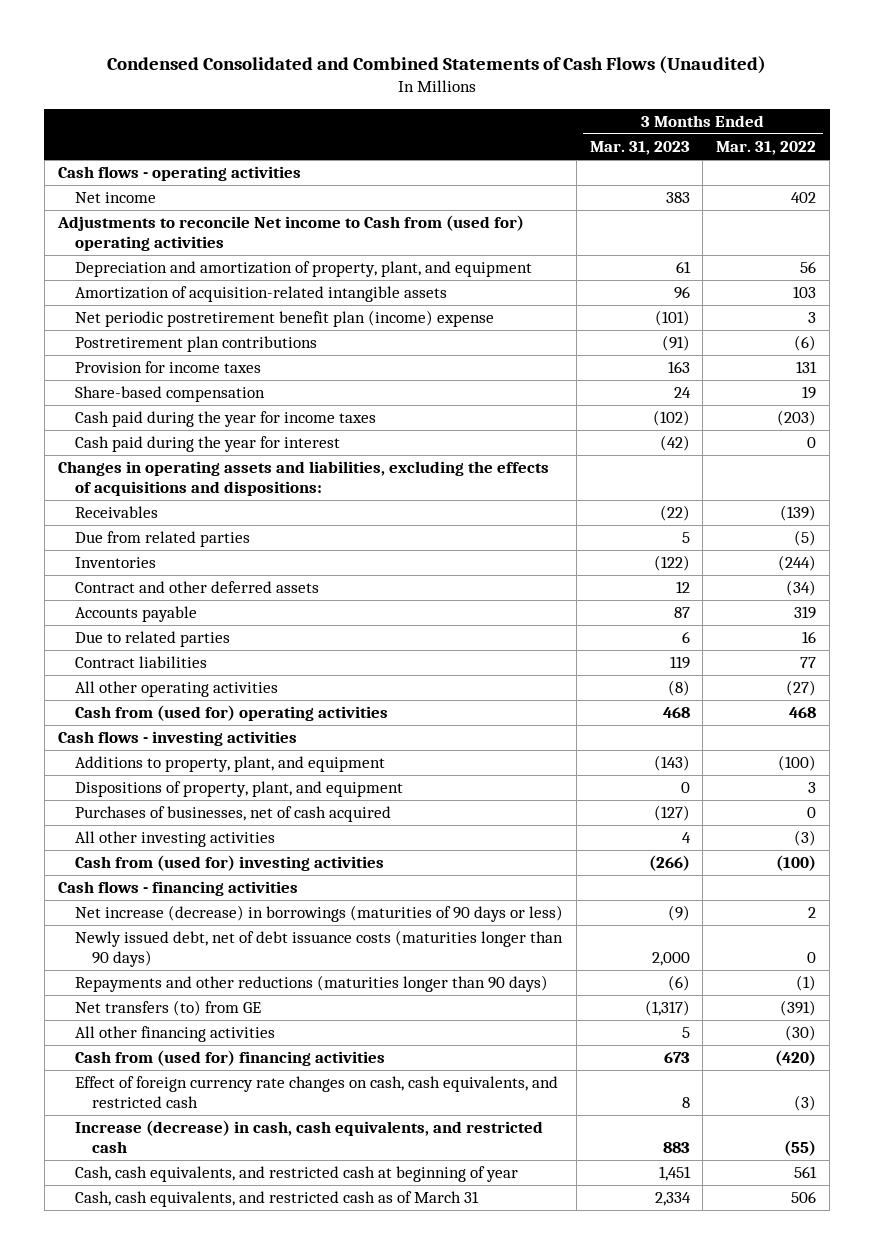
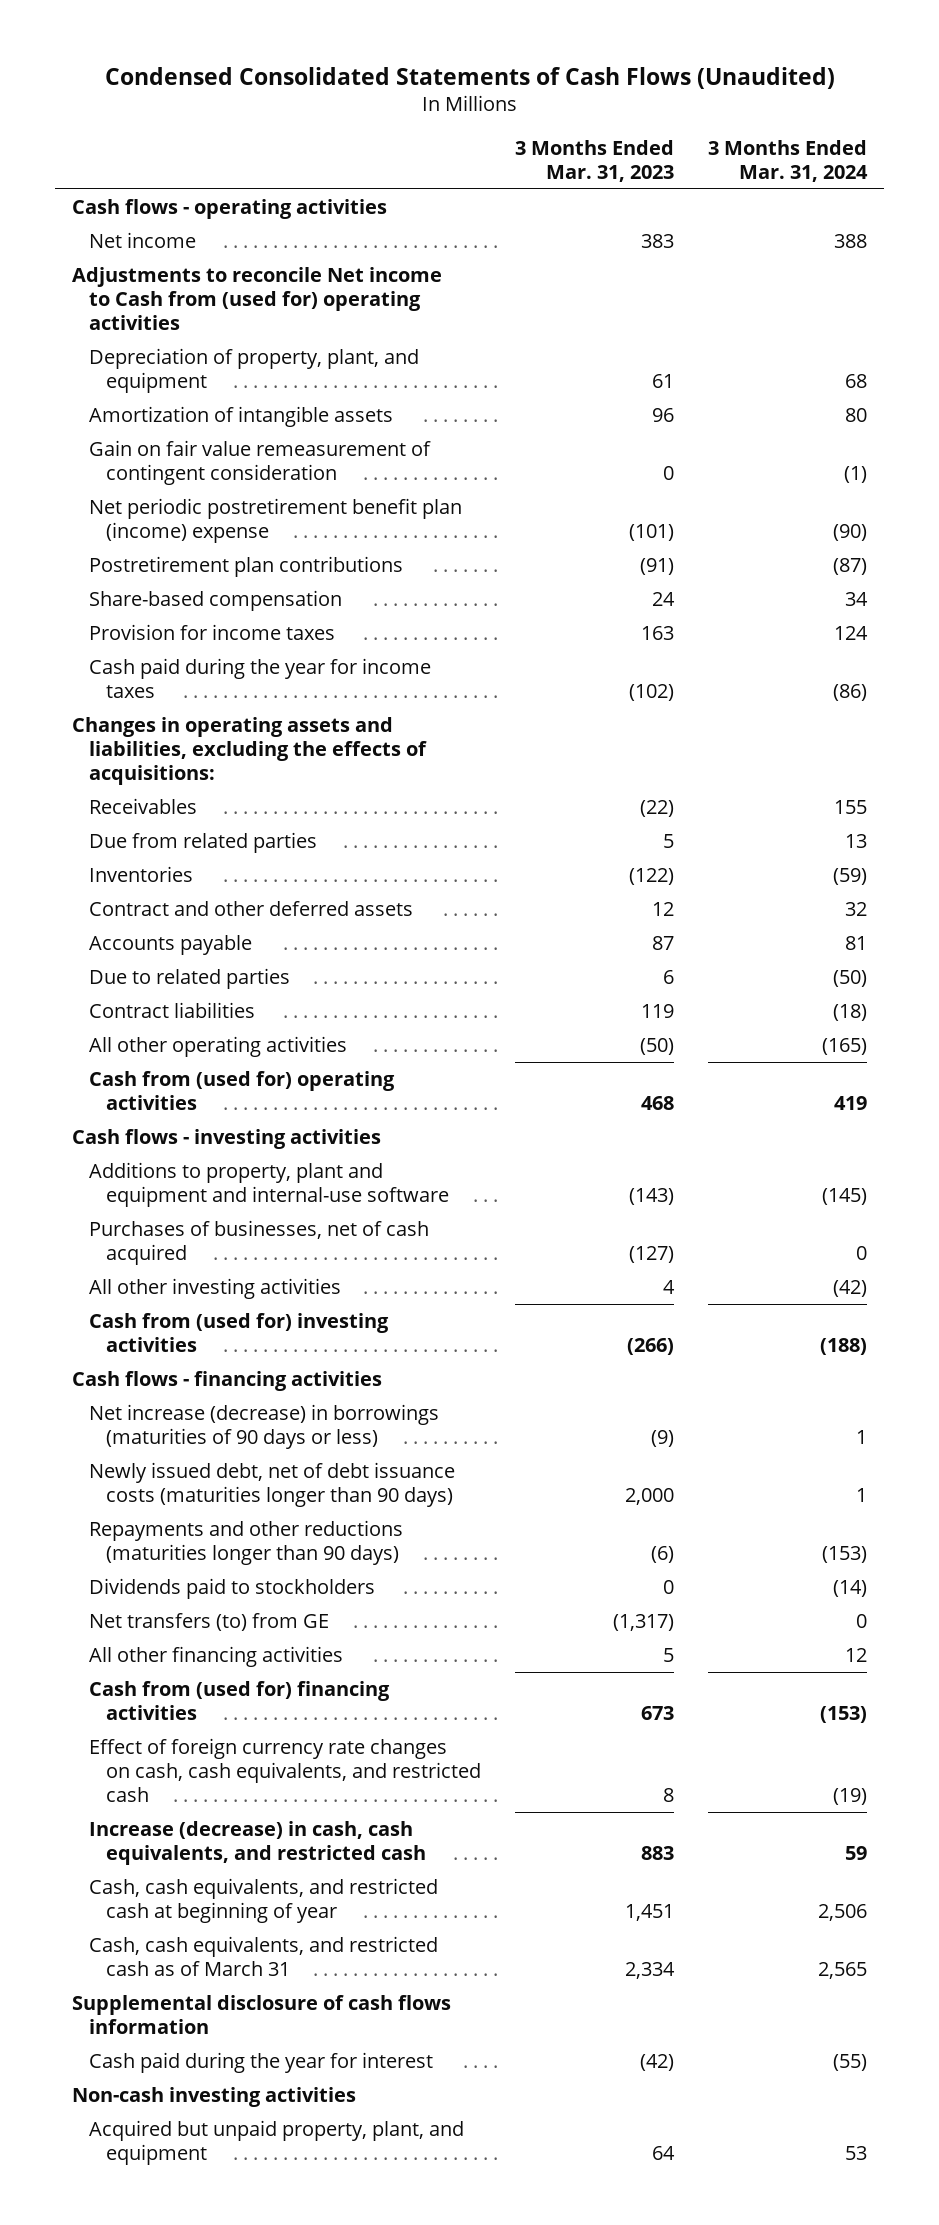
- Condensed Consolidated and Combined Statements of Cash Flows (Unaudited)
+ Condensed Consolidated Statements of Cash Flows (Unaudited)
- | 3 Months Ended Mar. 31, 2023 | 3 Months Ended Mar. 31, 2022
+ | 3 Months Ended Mar. 31, 2023 | 3 Months Ended Mar. 31, 2024
- Depreciation and amortization of property, plant, and equipment | 61 | 56
- Amortization of acquisition-related intangible assets | 96 | 103
+ Depreciation of property, plant, and equipment | 61 | 68
+ Amortization of intangible assets | 96 | 80
+ Gain on fair value remeasurement of contingent consideration | 0 | (1)
moved down: Provision for income taxes | 163 | 124
- Changes in operating assets and liabilities, excluding the effects of acquisitions and dispositions:
+ Changes in operating assets and liabilities, excluding the effects of acquisitions:
- All other operating activities | (8) | (27)
+ All other operating activities | (50) | (165)
- Additions to property, plant, and equipment | (143) | (100)
- Dispositions of property, plant, and equipment | 0 | 3
+ Additions to property, plant and equipment and internal-use software | (143) | (145)
+ Dividends paid to stockholders | 0 | (14)
+ Supplemental disclosure of cash flows information
moved down: Cash paid during the year for interest | (42) | (55)
+ Non-cash investing activities
+ Acquired but unpaid property, plant, and equipment | 64 | 53

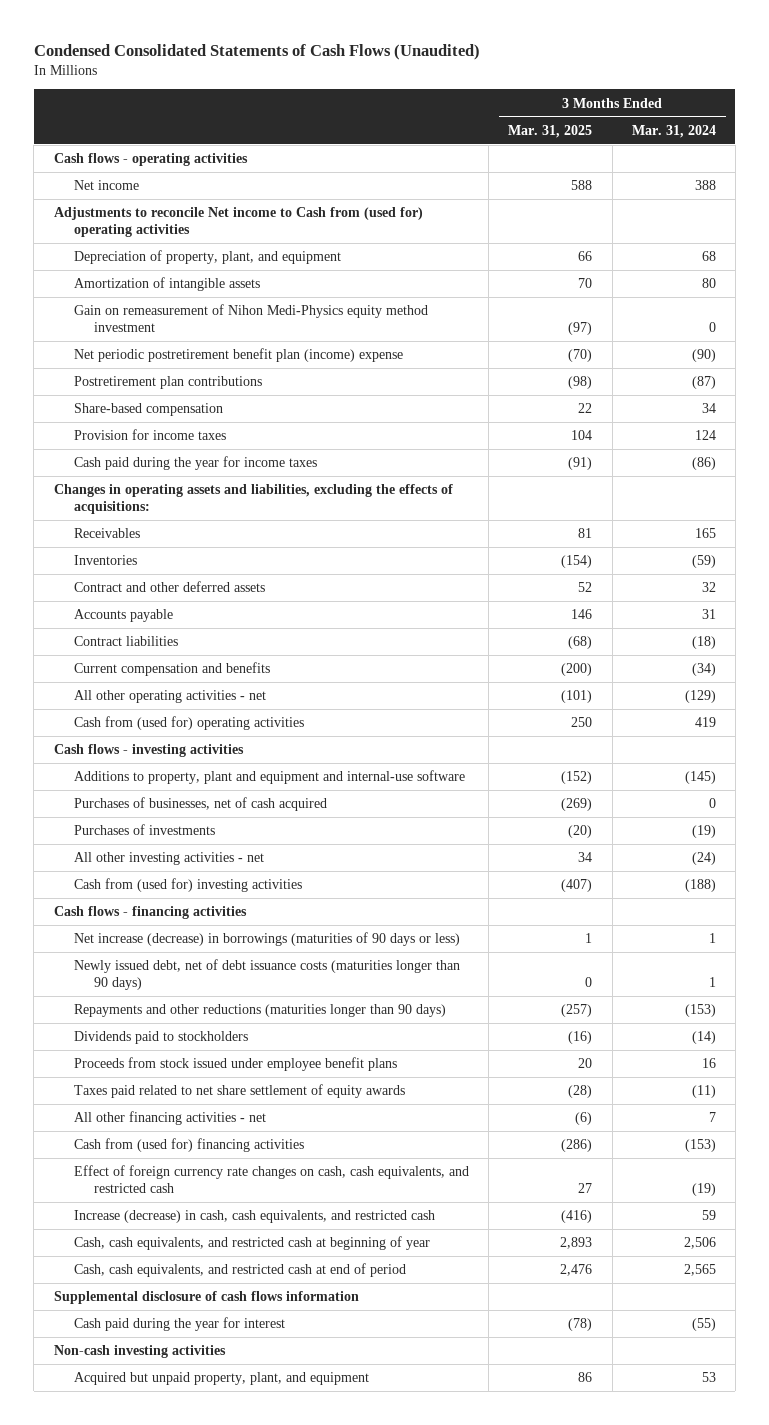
- | 3 Months Ended Mar. 31, 2023 | 3 Months Ended Mar. 31, 2024
+ | 3 Months Ended Mar. 31, 2025 | 3 Months Ended Mar. 31, 2024
- Gain on fair value remeasurement of contingent consideration | 0 | (1)
+ Gain on remeasurement of Nihon Medi-Physics equity method investment | (97) | 0
- Receivables | (22) | 155
- Due from related parties | 5 | 13
+ Receivables | 81 | 165
- Accounts payable | 87 | 81
- Due to related parties | 6 | (50)
+ Accounts payable | 146 | 31
- All other operating activities | (50) | (165)
+ Current compensation and benefits | (200) | (34)
+ All other operating activities - net | (101) | (129)
- All other investing activities | 4 | (42)
+ Purchases of investments | (20) | (19)
+ All other investing activities - net | 34 | (24)
- Net transfers (to) from GE | (1,317) | 0
- All other financing activities | 5 | 12
+ Proceeds from stock issued under employee benefit plans | 20 | 16
+ Taxes paid related to net share settlement of equity awards | (28) | (11)
+ All other financing activities - net | (6) | 7
- Cash, cash equivalents, and restricted cash as of March 31 | 2,334 | 2,565
+ Cash, cash equivalents, and restricted cash at end of period | 2,476 | 2,565

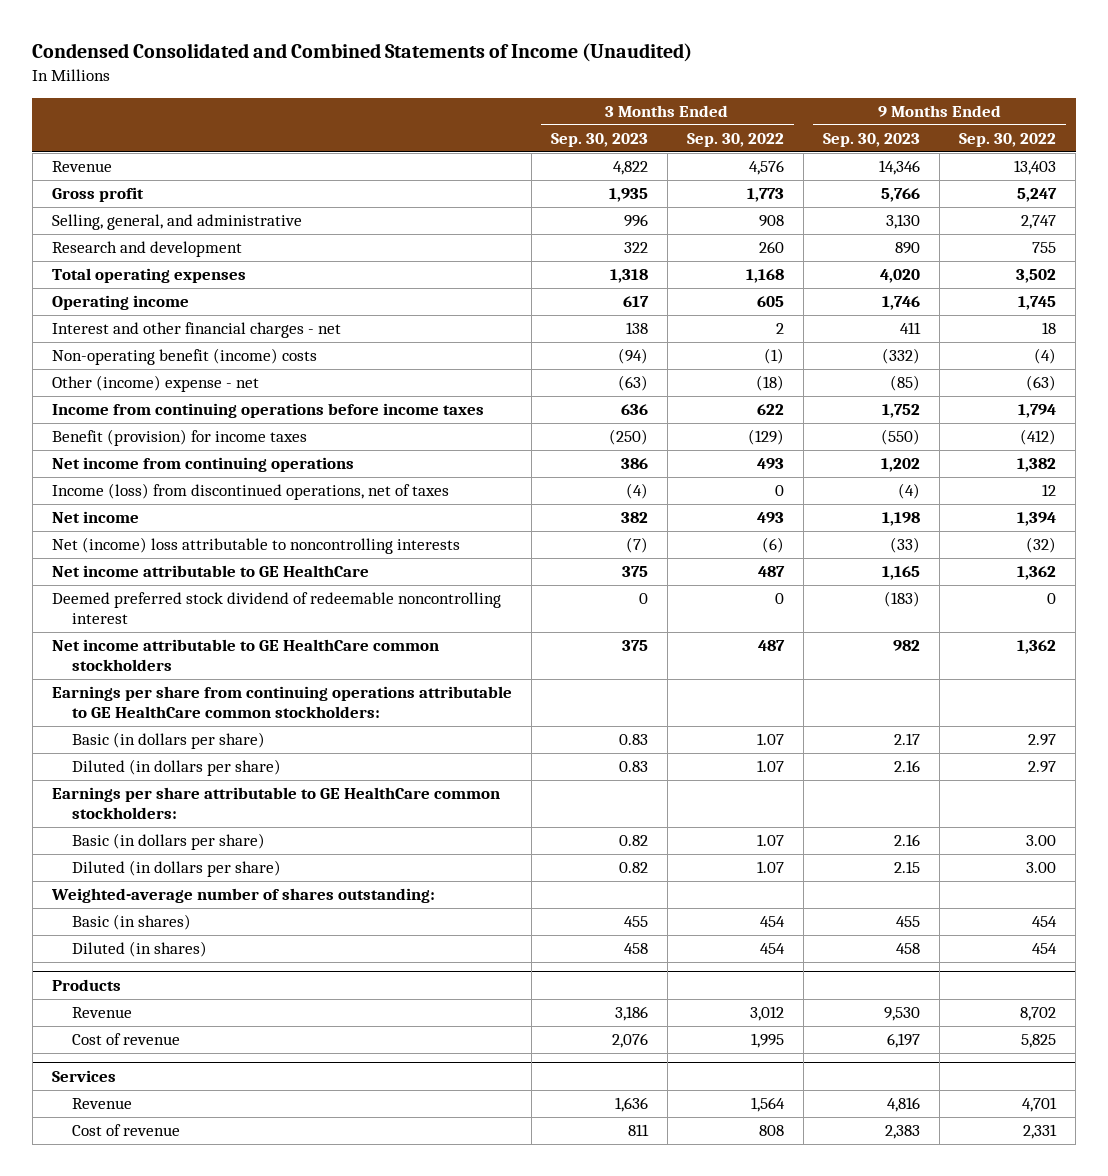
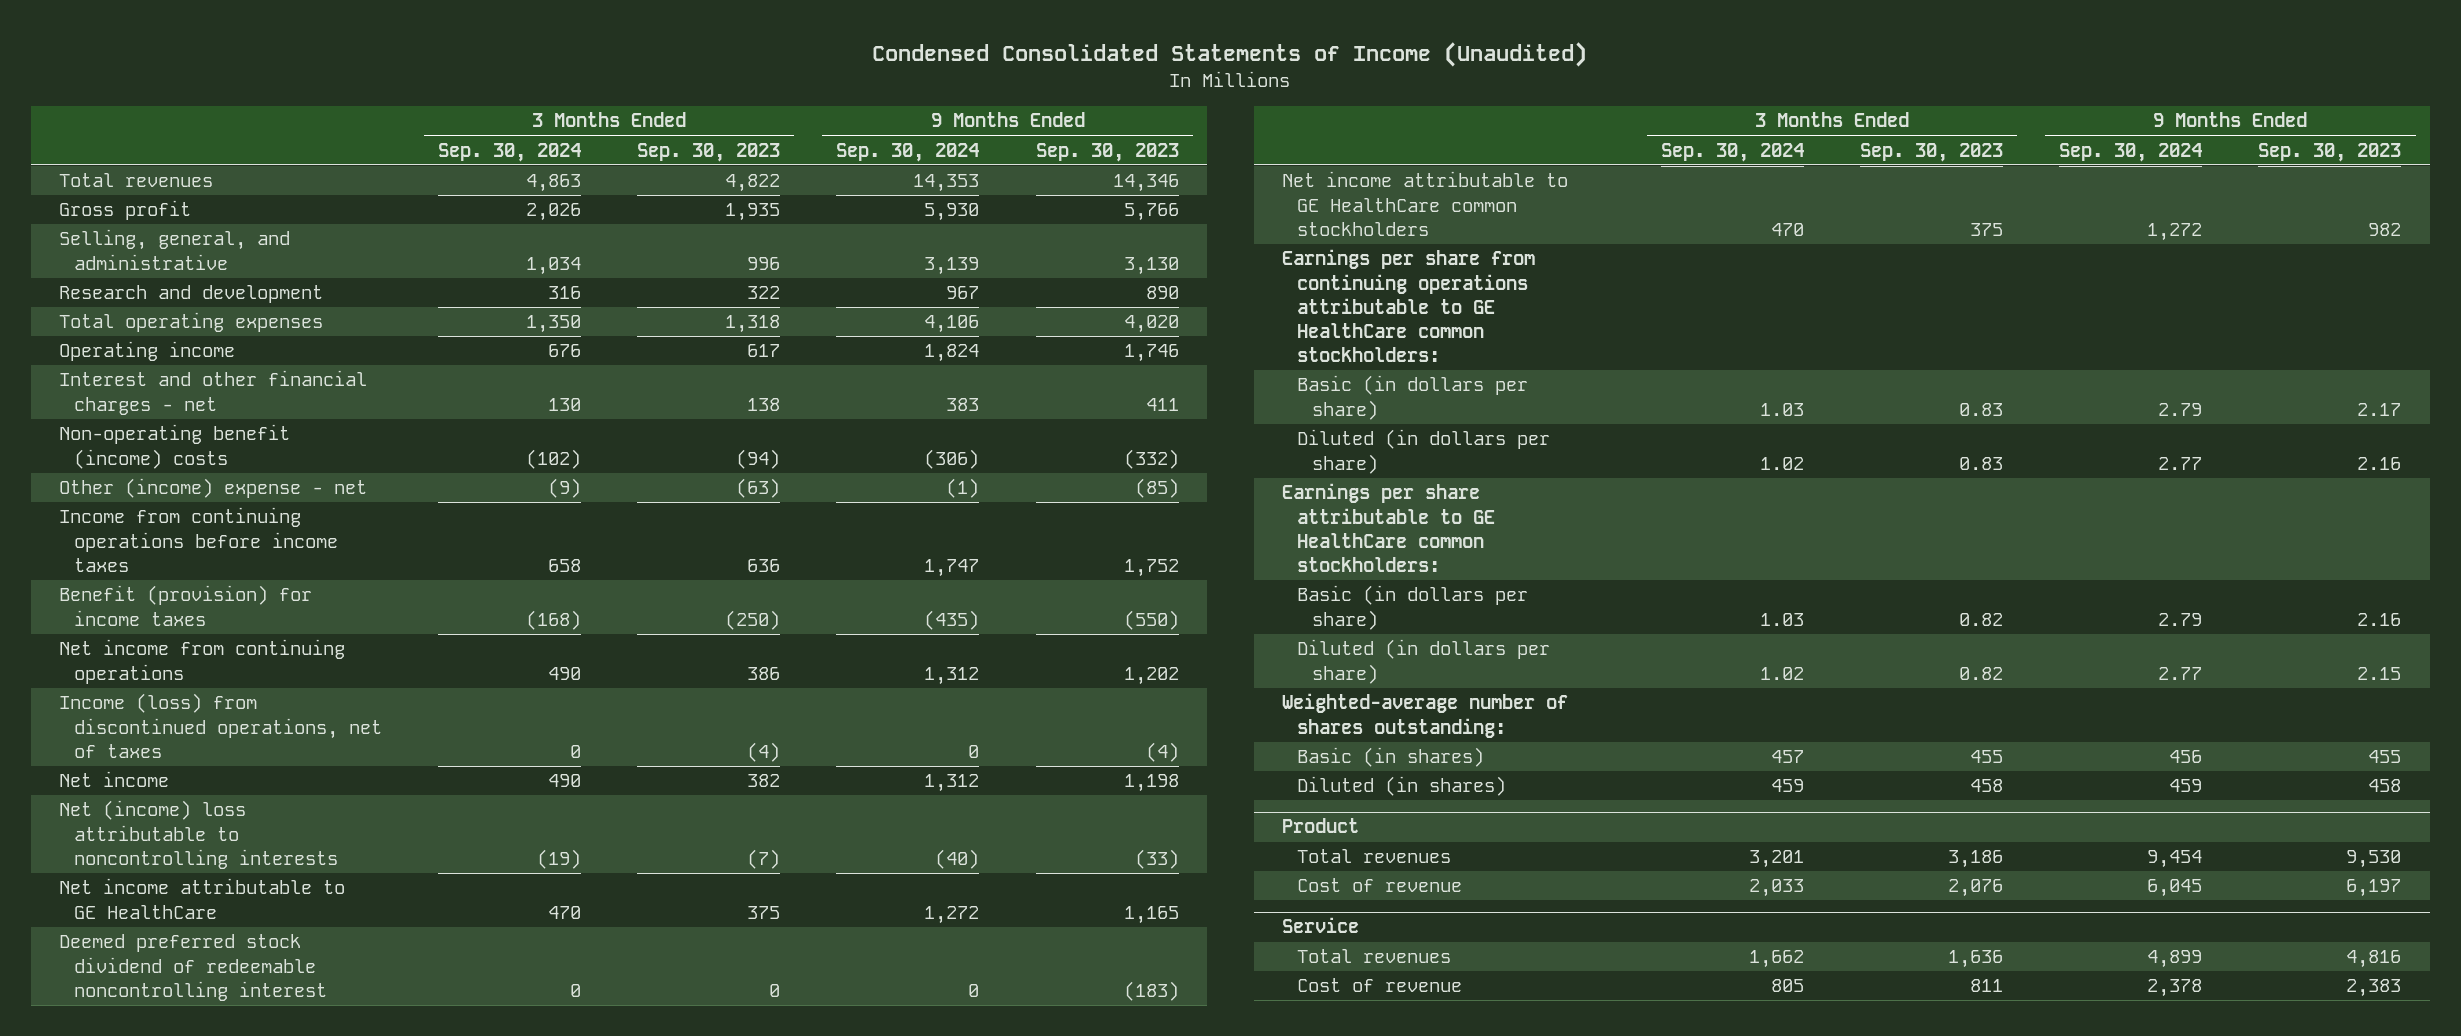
- Condensed Consolidated and Combined Statements of Income (Unaudited)
+ Condensed Consolidated Statements of Income (Unaudited)
- | 3 Months Ended Sep. 30, 2023 | 3 Months Ended Sep. 30, 2022 | 9 Months Ended Sep. 30, 2023 | 9 Months Ended Sep. 30, 2022
+ | 3 Months Ended Sep. 30, 2024 | 3 Months Ended Sep. 30, 2023 | 9 Months Ended Sep. 30, 2024 | 9 Months Ended Sep. 30, 2023
- Revenue | 4,822 | 4,576 | 14,346 | 13,403
+ Total revenues | 4,863 | 4,822 | 14,353 | 14,346
- Products
- Revenue | 3,186 | 3,012 | 9,530 | 8,702
+ Product
+ Total revenues | 3,201 | 3,186 | 9,454 | 9,530
- Services
- Revenue | 1,636 | 1,564 | 4,816 | 4,701
+ Service
+ Total revenues | 1,662 | 1,636 | 4,899 | 4,816

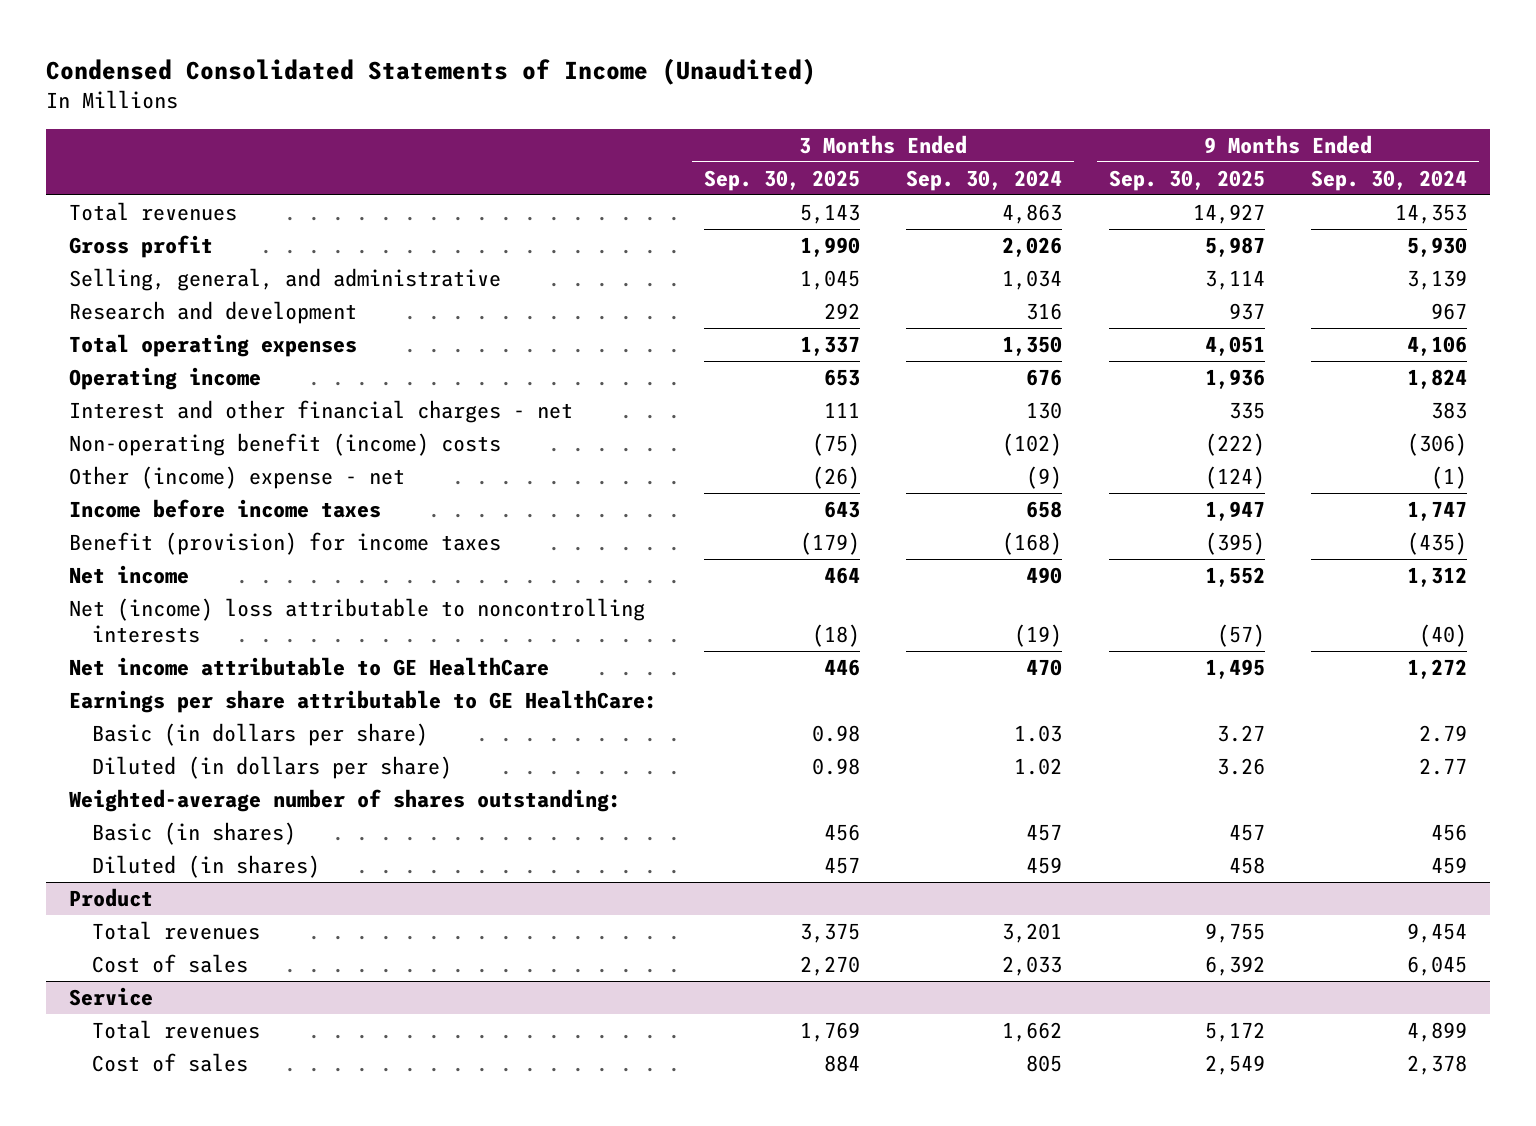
- | 3 Months Ended Sep. 30, 2024 | 3 Months Ended Sep. 30, 2023 | 9 Months Ended Sep. 30, 2024 | 9 Months Ended Sep. 30, 2023
+ | 3 Months Ended Sep. 30, 2025 | 3 Months Ended Sep. 30, 2024 | 9 Months Ended Sep. 30, 2025 | 9 Months Ended Sep. 30, 2024
- Income from continuing operations before income taxes | 658 | 636 | 1,747 | 1,752
+ Income before income taxes | 643 | 658 | 1,947 | 1,747
- Net income from continuing operations | 490 | 386 | 1,312 | 1,202
- Income (loss) from discontinued operations, net of taxes | 0 | (4) | 0 | (4)
- Deemed preferred stock dividend of redeemable noncontrolling interest | 0 | 0 | 0 | (183)
- Net income attributable to GE HealthCare common stockholders | 470 | 375 | 1,272 | 982
- Earnings per share from continuing operations attributable to GE HealthCare common stockholders:
- Basic (in dollars per share) | 1.03 | 0.83 | 2.79 | 2.17
- Diluted (in dollars per share) | 1.02 | 0.83 | 2.77 | 2.16
- Earnings per share attributable to GE HealthCare common stockholders:
+ Earnings per share attributable to GE HealthCare:
@ Product
- Cost of revenue | 2,033 | 2,076 | 6,045 | 6,197
+ Cost of sales | 2,270 | 2,033 | 6,392 | 6,045
@ Service
- Cost of revenue | 805 | 811 | 2,378 | 2,383
+ Cost of sales | 884 | 805 | 2,549 | 2,378

